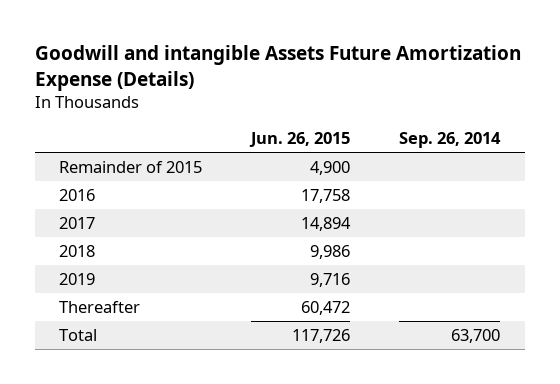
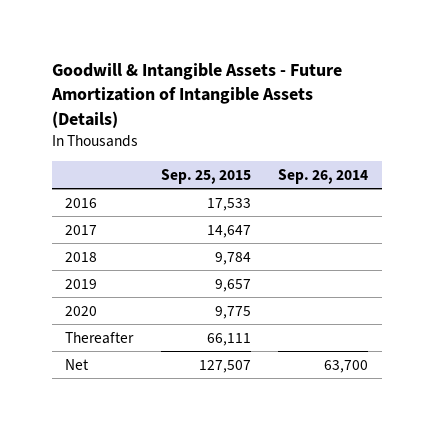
- Goodwill and intangible Assets Future Amortization Expense (Details)
+ Goodwill & Intangible Assets - Future Amortization of Intangible Assets (Details)
- | Jun. 26, 2015 | Sep. 26, 2014
+ | Sep. 25, 2015 | Sep. 26, 2014
- Remainder of 2015 | 4,900 |
+ 2020 | 9,775 |
- Total | 117,726 | 63,700
+ Net | 127,507 | 63,700

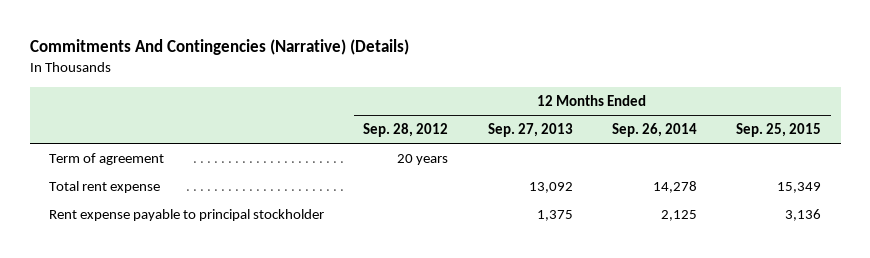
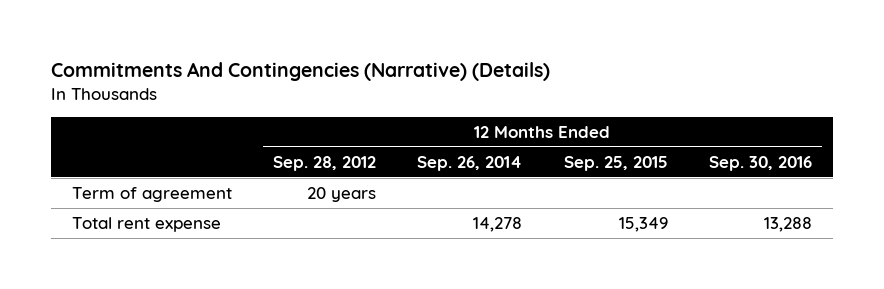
- | 12 Months Ended Sep. 28, 2012 | 12 Months Ended Sep. 27, 2013 | 12 Months Ended Sep. 26, 2014 | 12 Months Ended Sep. 25, 2015
+ | 12 Months Ended Sep. 28, 2012 | 12 Months Ended Sep. 26, 2014 | 12 Months Ended Sep. 25, 2015 | 12 Months Ended Sep. 30, 2016
- Rent expense payable to principal stockholder | | 1,375 | 2,125 | 3,136

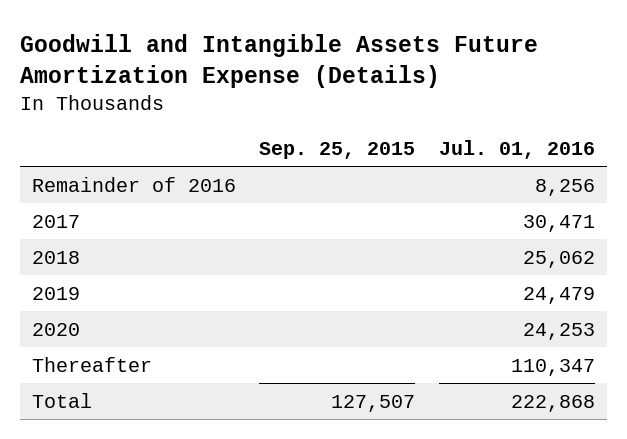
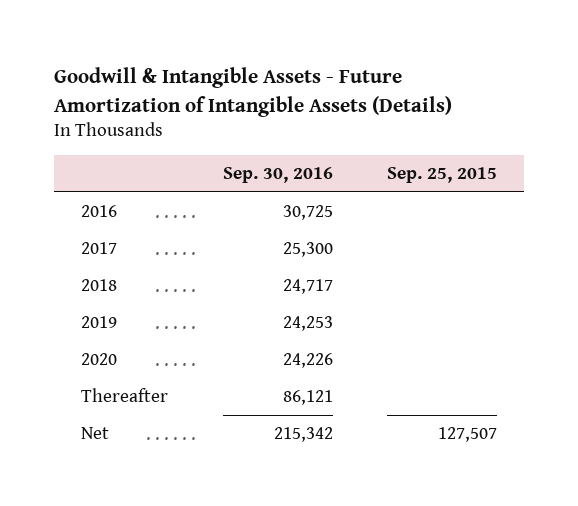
- Goodwill and Intangible Assets Future Amortization Expense (Details)
+ Goodwill & Intangible Assets - Future Amortization of Intangible Assets (Details)
- | Sep. 25, 2015 | Jul. 01, 2016
+ | Sep. 30, 2016 | Sep. 25, 2015
- Remainder of 2016 | | 8,256
+ 2016 | 30,725 |
- Total | 127,507 | 222,868
+ Net | 215,342 | 127,507

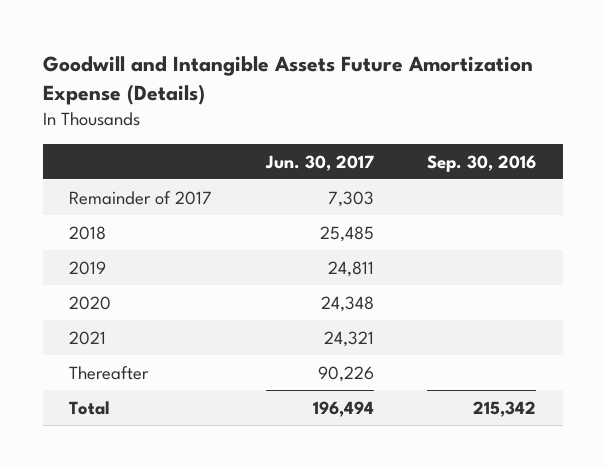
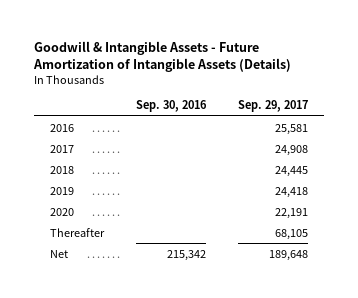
- Goodwill and Intangible Assets Future Amortization Expense (Details)
+ Goodwill & Intangible Assets - Future Amortization of Intangible Assets (Details)
- | Jun. 30, 2017 | Sep. 30, 2016
+ | Sep. 30, 2016 | Sep. 29, 2017
- Remainder of 2017 | 7,303 |
+ 2016 | | 25,581
+ 2017 | | 24,908
- 2021 | 24,321 |
- Total | 196,494 | 215,342
+ Net | 215,342 | 189,648

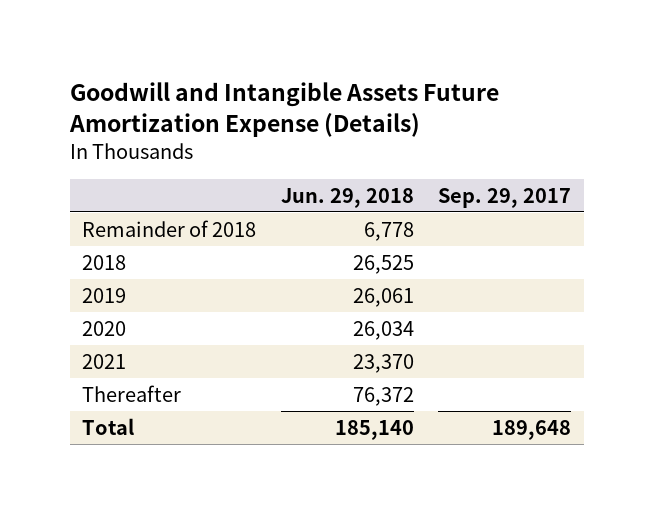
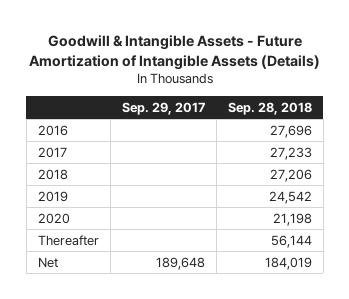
- Goodwill and Intangible Assets Future Amortization Expense (Details)
+ Goodwill & Intangible Assets - Future Amortization of Intangible Assets (Details)
- | Jun. 29, 2018 | Sep. 29, 2017
+ | Sep. 29, 2017 | Sep. 28, 2018
- Remainder of 2018 | 6,778 |
+ 2016 | | 27,696
+ 2017 | | 27,233
- 2021 | 23,370 |
- Total | 185,140 | 189,648
+ Net | 189,648 | 184,019

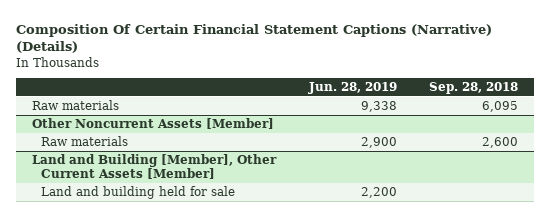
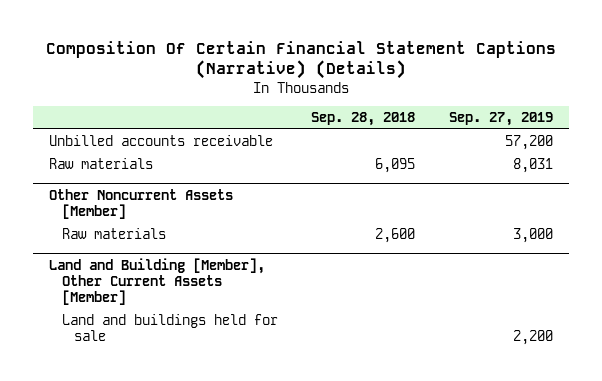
- | Jun. 28, 2019 | Sep. 28, 2018
+ | Sep. 28, 2018 | Sep. 27, 2019
+ Unbilled accounts receivable | | 57,200
@ Land and Building [Member], Other Current Assets [Member]
- Land and building held for sale | 2,200 |
+ Land and buildings held for sale | | 2,200

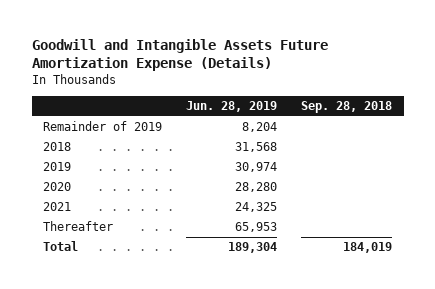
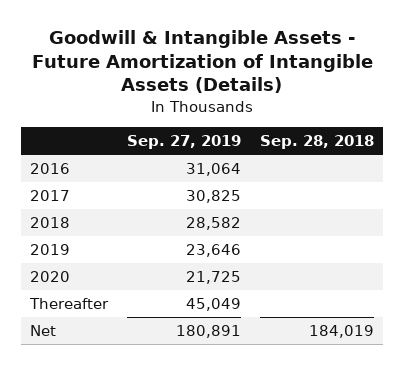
- Goodwill and Intangible Assets Future Amortization Expense (Details)
+ Goodwill & Intangible Assets - Future Amortization of Intangible Assets (Details)
- | Jun. 28, 2019 | Sep. 28, 2018
+ | Sep. 27, 2019 | Sep. 28, 2018
- Remainder of 2019 | 8,204 |
+ 2016 | 31,064 |
+ 2017 | 30,825 |
- 2021 | 24,325 |
- Total | 189,304 | 184,019
+ Net | 180,891 | 184,019

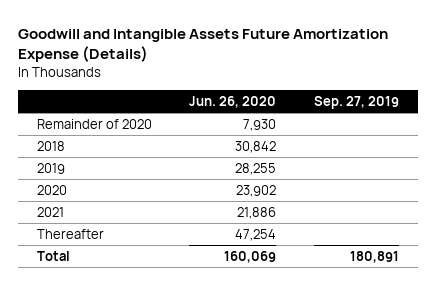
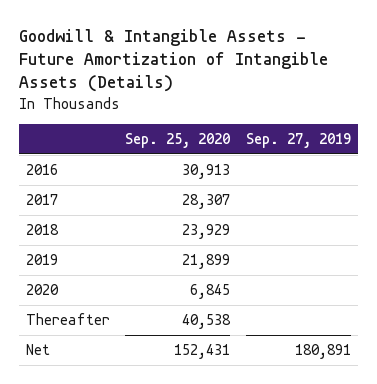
- Goodwill and Intangible Assets Future Amortization Expense (Details)
+ Goodwill & Intangible Assets - Future Amortization of Intangible Assets (Details)
- | Jun. 26, 2020 | Sep. 27, 2019
+ | Sep. 25, 2020 | Sep. 27, 2019
- Remainder of 2020 | 7,930 |
+ 2016 | 30,913 |
+ 2017 | 28,307 |
- 2021 | 21,886 |
- Total | 160,069 | 180,891
+ Net | 152,431 | 180,891

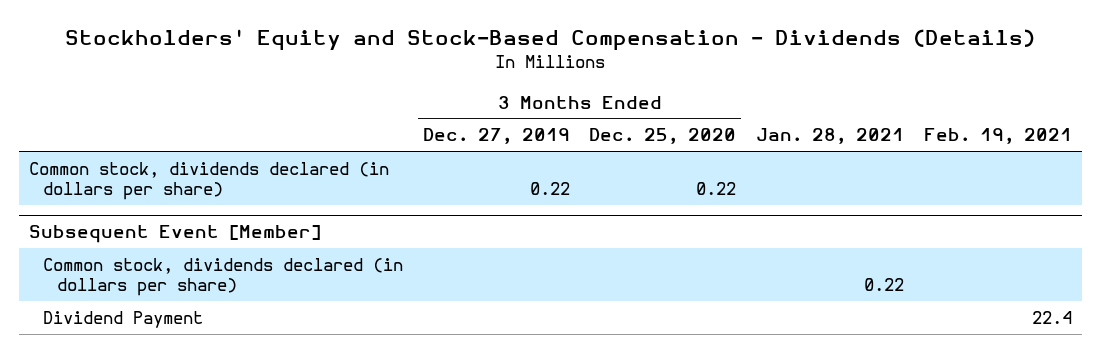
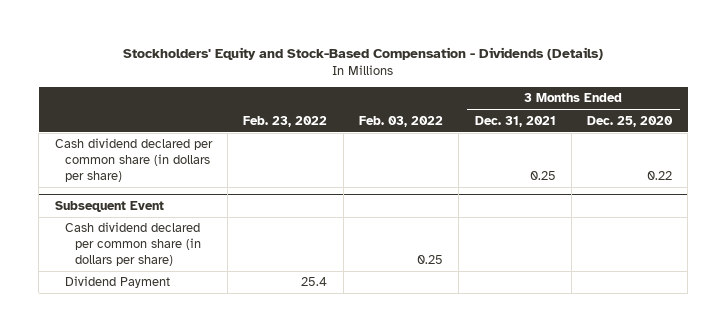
- | 3 Months Ended Dec. 27, 2019 | 3 Months Ended Dec. 25, 2020 | Jan. 28, 2021 | Feb. 19, 2021
+ | Feb. 23, 2022 | Feb. 03, 2022 | 3 Months Ended Dec. 31, 2021 | 3 Months Ended Dec. 25, 2020
- Common stock, dividends declared (in dollars per share) | 0.22 | 0.22 | |
- Subsequent Event [Member]
- Common stock, dividends declared (in dollars per share) | | | 0.22 |
+ Cash dividend declared per common share (in dollars per share) | | | 0.25 | 0.22
+ Subsequent Event
+ Cash dividend declared per common share (in dollars per share) | | 0.25 | |

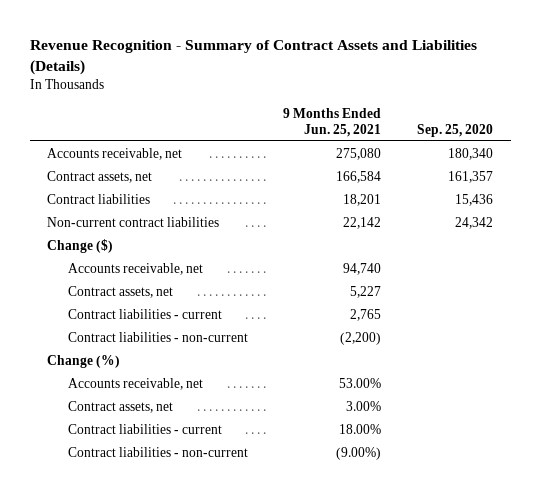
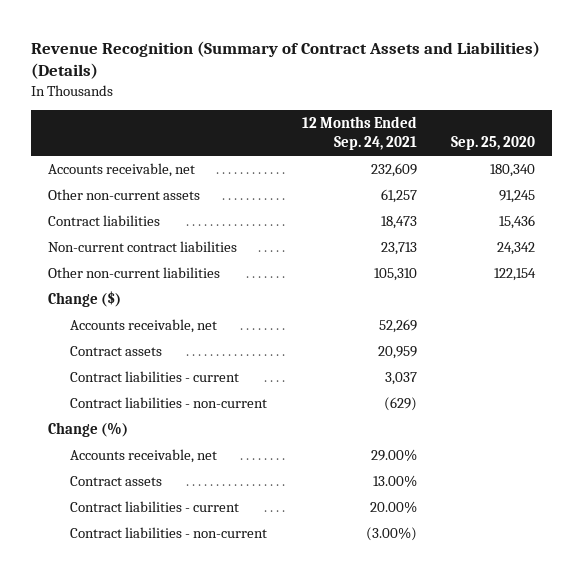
- Revenue Recognition - Summary of Contract Assets and Liabilities (Details)
+ Revenue Recognition (Summary of Contract Assets and Liabilities) (Details)
- | 9 Months Ended Jun. 25, 2021 | Sep. 25, 2020
+ | 12 Months Ended Sep. 24, 2021 | Sep. 25, 2020
- Contract assets, net | 166,584 | 161,357
+ Other non-current assets | 61,257 | 91,245
+ Other non-current liabilities | 105,310 | 122,154
- Contract assets, net | 5,227 |
+ Contract assets | 20,959 |
- Contract assets, net | 3.00% |
+ Contract assets | 13.00% |

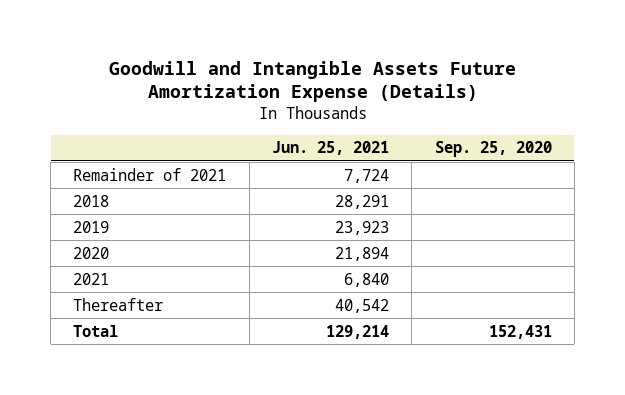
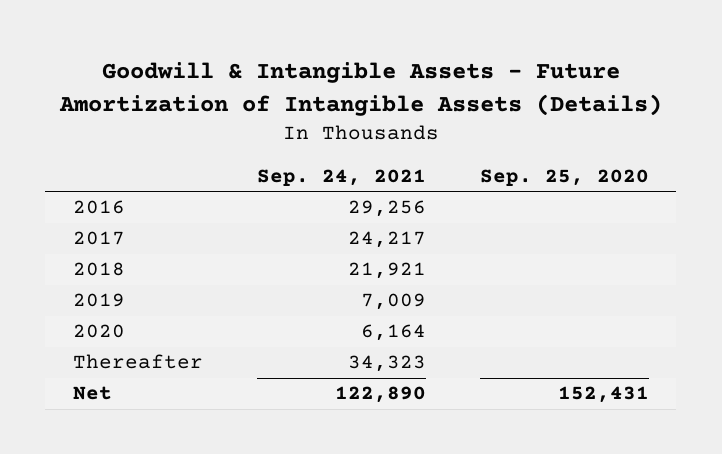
- Goodwill and Intangible Assets Future Amortization Expense (Details)
+ Goodwill & Intangible Assets - Future Amortization of Intangible Assets (Details)
- | Jun. 25, 2021 | Sep. 25, 2020
+ | Sep. 24, 2021 | Sep. 25, 2020
- Remainder of 2021 | 7,724 |
+ 2016 | 29,256 |
+ 2017 | 24,217 |
- 2021 | 6,840 |
- Total | 129,214 | 152,431
+ Net | 122,890 | 152,431

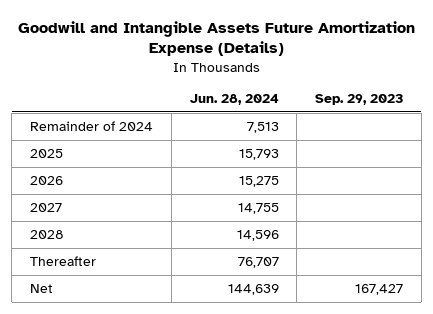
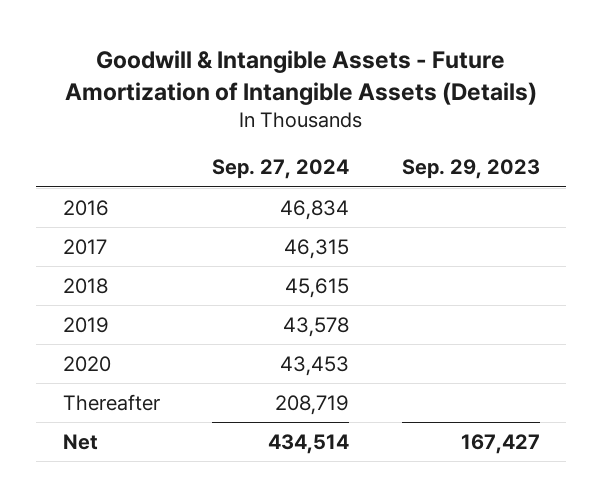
- Goodwill and Intangible Assets Future Amortization Expense (Details)
+ Goodwill & Intangible Assets - Future Amortization of Intangible Assets (Details)
- | Jun. 28, 2024 | Sep. 29, 2023
+ | Sep. 27, 2024 | Sep. 29, 2023
- Remainder of 2024 | 7,513 |
- 2025 | 15,793 |
- 2026 | 15,275 |
- 2027 | 14,755 |
- 2028 | 14,596 |
+ 2016 | 46,834 |
+ 2017 | 46,315 |
+ 2018 | 45,615 |
+ 2019 | 43,578 |
+ 2020 | 43,453 |

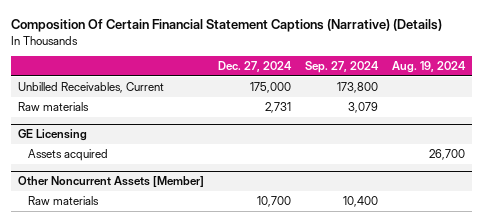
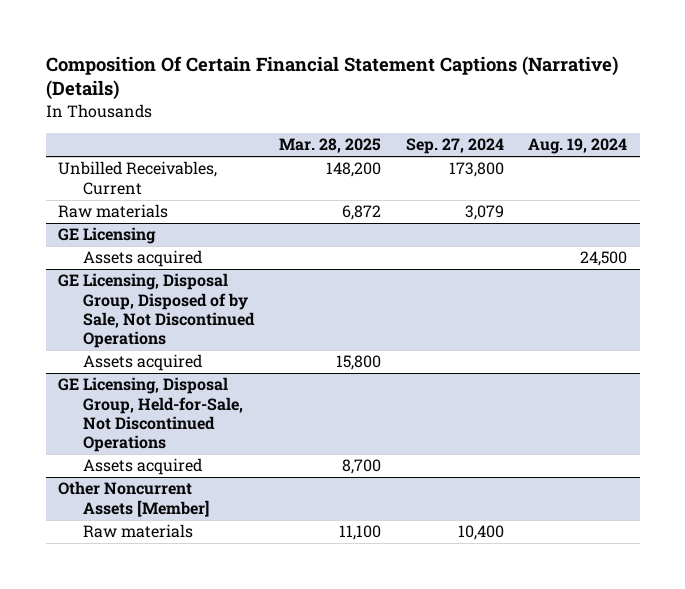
- | Dec. 27, 2024 | Sep. 27, 2024 | Aug. 19, 2024
+ | Mar. 28, 2025 | Sep. 27, 2024 | Aug. 19, 2024
@ GE Licensing
- Assets acquired | | | 26,700
+ Assets acquired | | | 24,500
+ GE Licensing, Disposal Group, Disposed of by Sale, Not Discontinued Operations
+ Assets acquired | 15,800 | |
+ GE Licensing, Disposal Group, Held-for-Sale, Not Discontinued Operations
+ Assets acquired | 8,700 | |

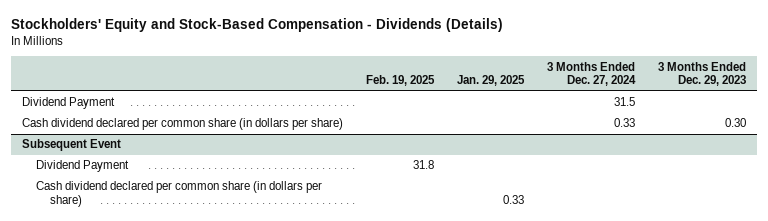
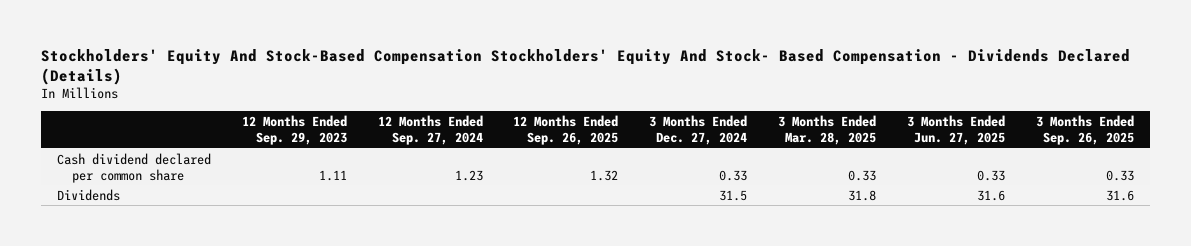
- Stockholders' Equity and Stock-Based Compensation - Dividends (Details)
+ Stockholders' Equity And Stock-Based Compensation Stockholders' Equity And Stock- Based Compensation - Dividends Declared (Details)
- | Feb. 19, 2025 | Jan. 29, 2025 | 3 Months Ended Dec. 27, 2024 | 3 Months Ended Dec. 29, 2023
+ | 12 Months Ended Sep. 29, 2023 | 12 Months Ended Sep. 27, 2024 | 12 Months Ended Sep. 26, 2025 | 3 Months Ended Dec. 27, 2024 | 3 Months Ended Mar. 28, 2025 | 3 Months Ended Jun. 27, 2025 | 3 Months Ended Sep. 26, 2025
- Dividend Payment | | | 31.5 |
- Cash dividend declared per common share (in dollars per share) | | | 0.33 | 0.30
- Subsequent Event
- Dividend Payment | 31.8 | | |
- Cash dividend declared per common share (in dollars per share) | | 0.33 | |
+ Cash dividend declared per common share | 1.11 | 1.23 | 1.32 | 0.33 | 0.33 | 0.33 | 0.33
+ Dividends | | | | 31.5 | 31.8 | 31.6 | 31.6

